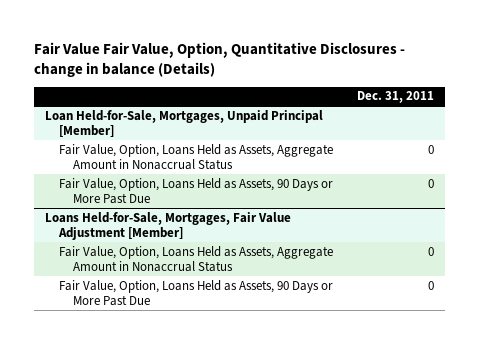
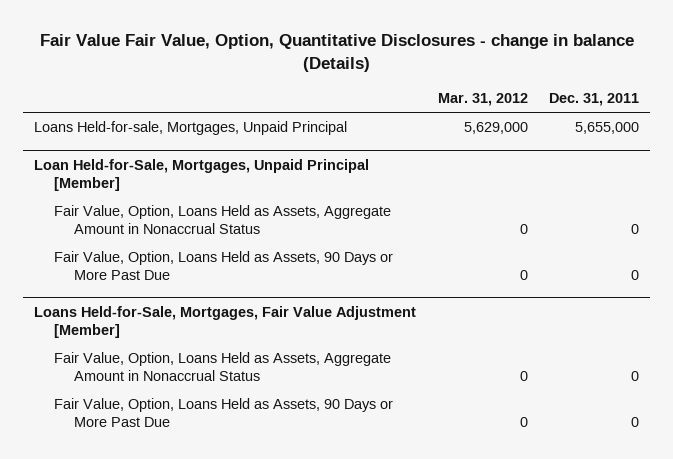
- | Dec. 31, 2011
+ | Mar. 31, 2012 | Dec. 31, 2011
+ Loans Held-for-sale, Mortgages, Unpaid Principal | 5,629,000 | 5,655,000

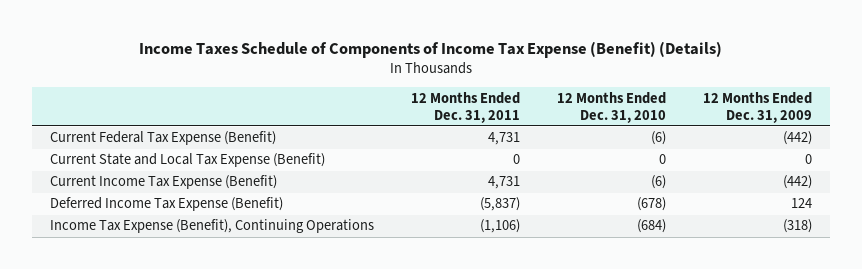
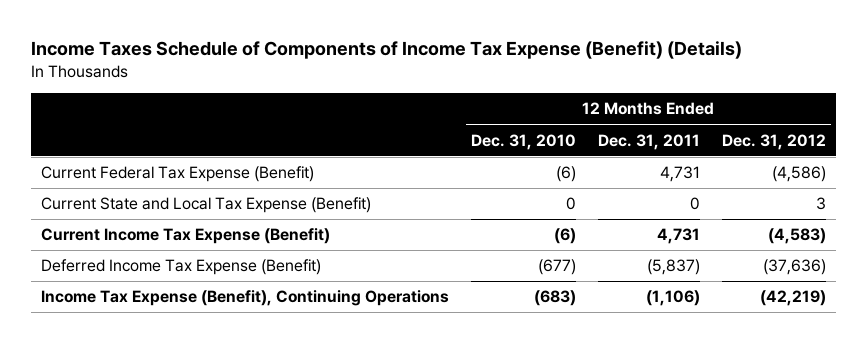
- | 12 Months Ended Dec. 31, 2011 | 12 Months Ended Dec. 31, 2010 | 12 Months Ended Dec. 31, 2009
+ | 12 Months Ended Dec. 31, 2010 | 12 Months Ended Dec. 31, 2011 | 12 Months Ended Dec. 31, 2012
- Deferred Income Tax Expense (Benefit) | (5,837) | (678) | 124
- Income Tax Expense (Benefit), Continuing Operations | (1,106) | (684) | (318)
+ Deferred Income Tax Expense (Benefit) | (677) | (5,837) | (37,636)
+ Income Tax Expense (Benefit), Continuing Operations | (683) | (1,106) | (42,219)

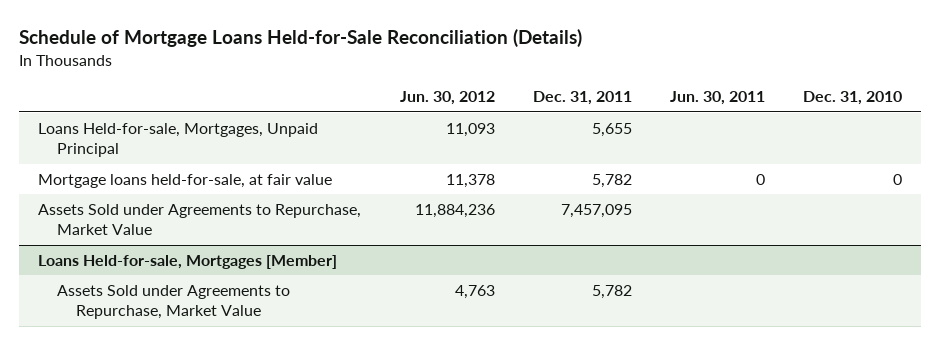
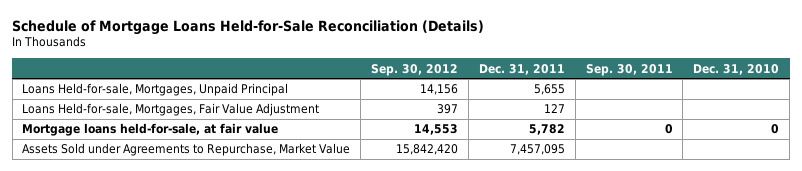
- | Jun. 30, 2012 | Dec. 31, 2011 | Jun. 30, 2011 | Dec. 31, 2010
+ | Sep. 30, 2012 | Dec. 31, 2011 | Sep. 30, 2011 | Dec. 31, 2010
+ Loans Held-for-sale, Mortgages, Fair Value Adjustment | 397 | 127 | |
- Loans Held-for-sale, Mortgages [Member]
- Assets Sold under Agreements to Repurchase, Market Value | 4,763 | 5,782 | |

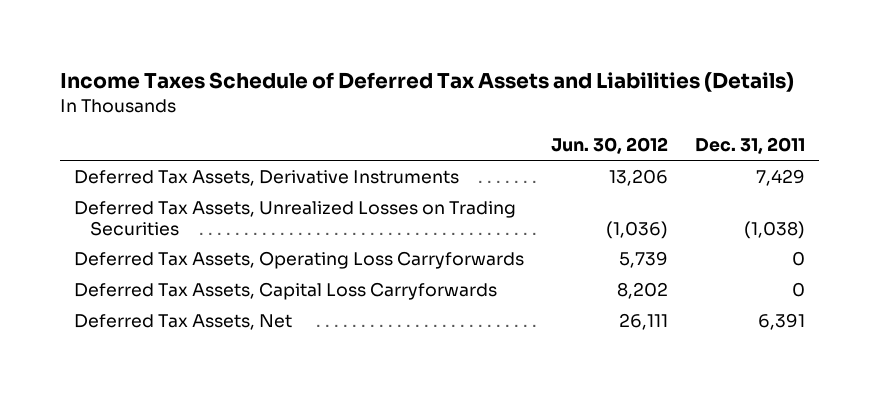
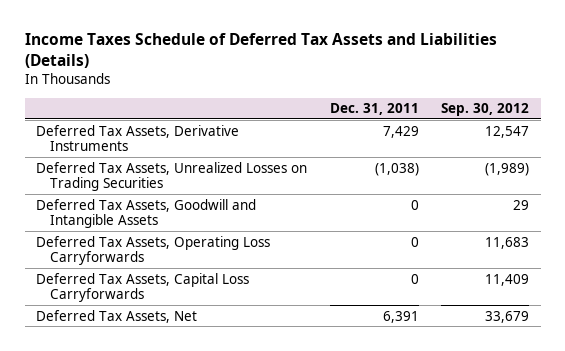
- | Jun. 30, 2012 | Dec. 31, 2011
+ | Dec. 31, 2011 | Sep. 30, 2012
+ Deferred Tax Assets, Goodwill and Intangible Assets | 0 | 29

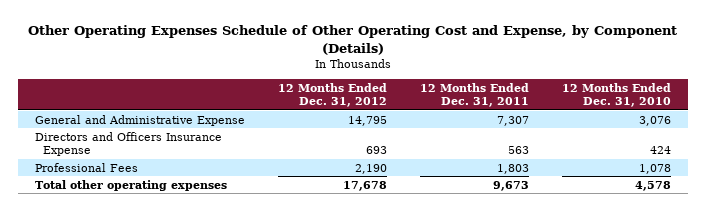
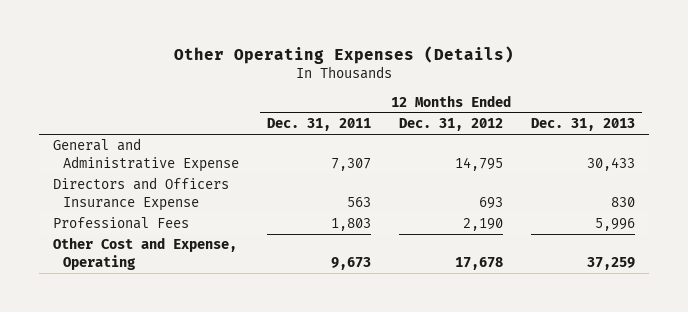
- Other Operating Expenses Schedule of Other Operating Cost and Expense, by Component (Details)
+ Other Operating Expenses (Details)
- | 12 Months Ended Dec. 31, 2012 | 12 Months Ended Dec. 31, 2011 | 12 Months Ended Dec. 31, 2010
+ | 12 Months Ended Dec. 31, 2011 | 12 Months Ended Dec. 31, 2012 | 12 Months Ended Dec. 31, 2013
- Total other operating expenses | 17,678 | 9,673 | 4,578
+ Other Cost and Expense, Operating | 9,673 | 17,678 | 37,259

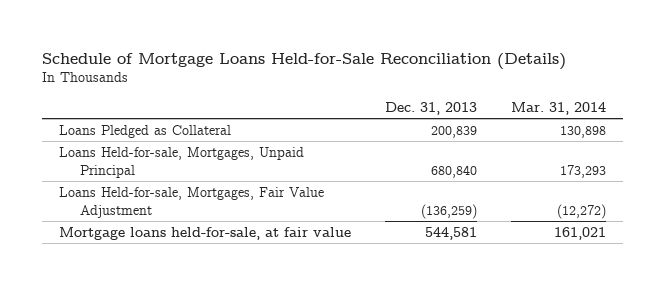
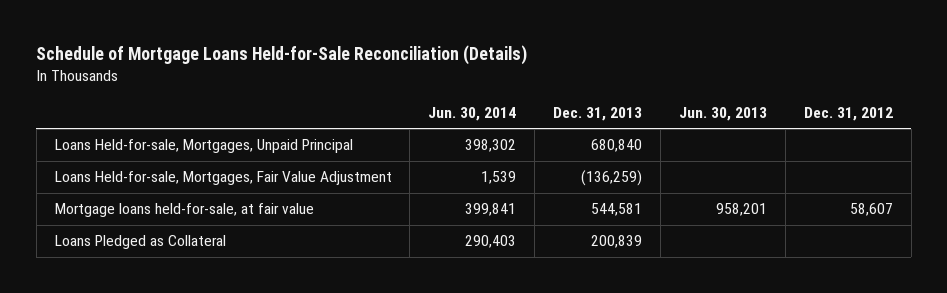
- | Dec. 31, 2013 | Mar. 31, 2014
+ | Jun. 30, 2014 | Dec. 31, 2013 | Jun. 30, 2013 | Dec. 31, 2012
moved down: Loans Pledged as Collateral | 290,403 | 200,839 | |

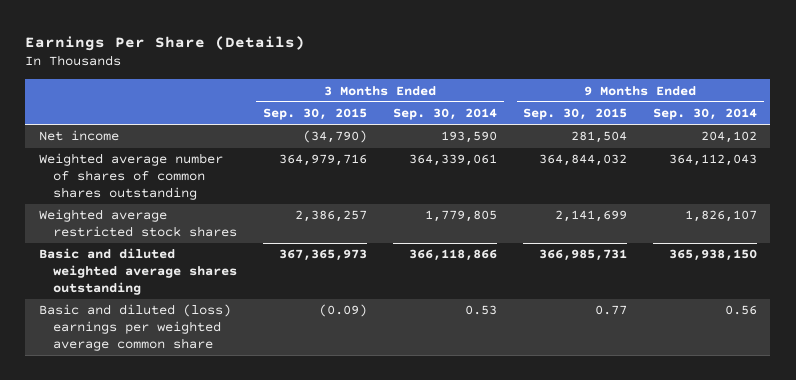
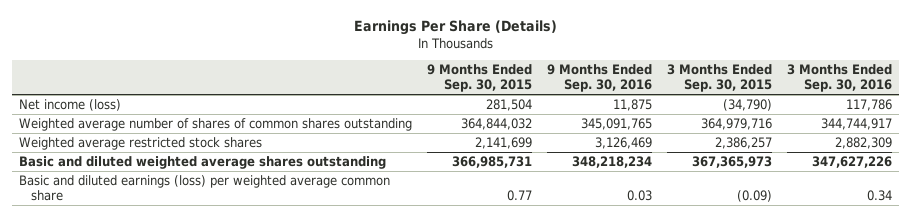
- | 3 Months Ended Sep. 30, 2015 | 3 Months Ended Sep. 30, 2014 | 9 Months Ended Sep. 30, 2015 | 9 Months Ended Sep. 30, 2014
+ | 9 Months Ended Sep. 30, 2015 | 9 Months Ended Sep. 30, 2016 | 3 Months Ended Sep. 30, 2015 | 3 Months Ended Sep. 30, 2016
- Net income | (34,790) | 193,590 | 281,504 | 204,102
+ Net income (loss) | 281,504 | 11,875 | (34,790) | 117,786
- Basic and diluted (loss) earnings per weighted average common share | (0.09) | 0.53 | 0.77 | 0.56
+ Basic and diluted earnings (loss) per weighted average common share | 0.77 | 0.03 | (0.09) | 0.34

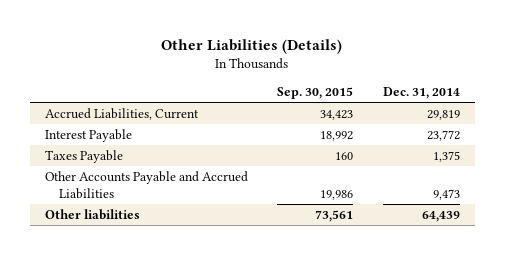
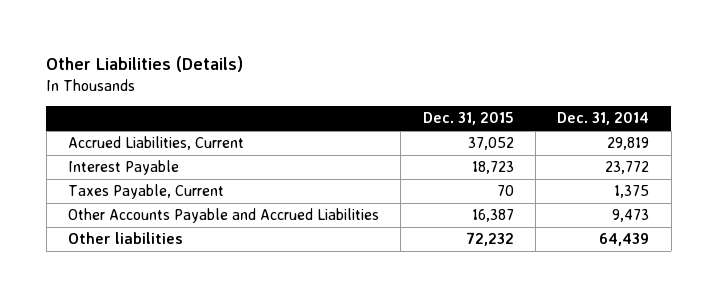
- | Sep. 30, 2015 | Dec. 31, 2014
+ | Dec. 31, 2015 | Dec. 31, 2014
- Taxes Payable | 160 | 1,375
+ Taxes Payable, Current | 70 | 1,375

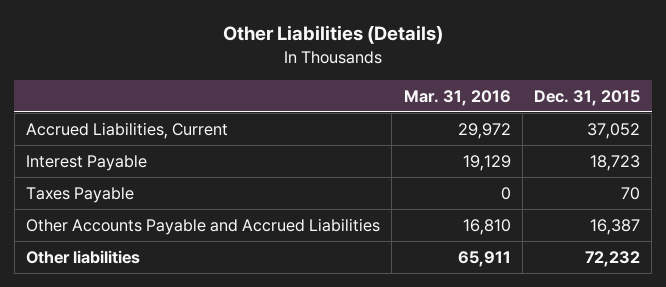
- | Dec. 31, 2015 | Dec. 31, 2014
+ | Mar. 31, 2016 | Dec. 31, 2015
- Taxes Payable, Current | 70 | 1,375
+ Taxes Payable | 0 | 70

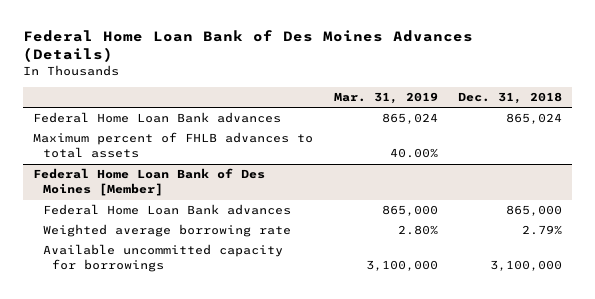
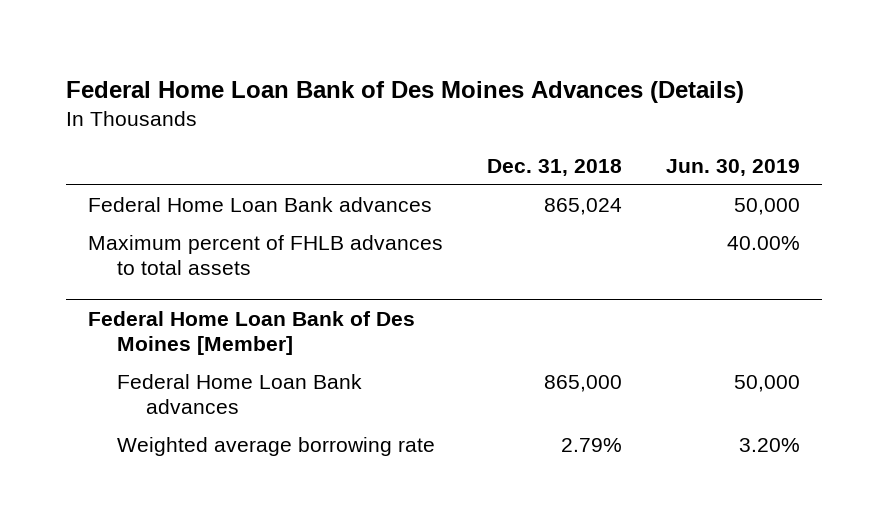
- | Mar. 31, 2019 | Dec. 31, 2018
+ | Dec. 31, 2018 | Jun. 30, 2019
@ Federal Home Loan Bank of Des Moines [Member]
- Available uncommitted capacity for borrowings | 3,100,000 | 3,100,000

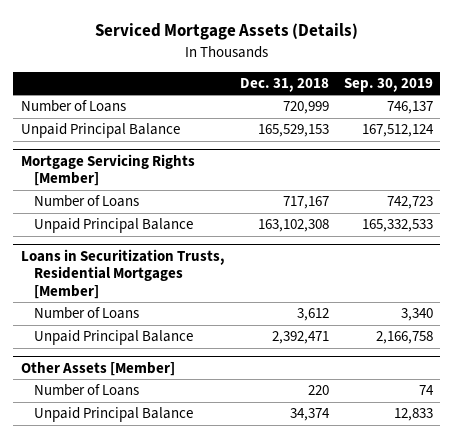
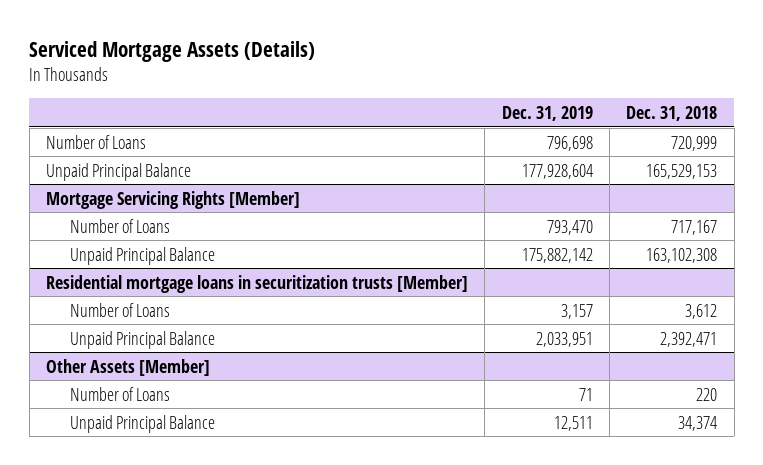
- | Dec. 31, 2018 | Sep. 30, 2019
+ | Dec. 31, 2019 | Dec. 31, 2018
- Loans in Securitization Trusts, Residential Mortgages [Member]
+ Residential mortgage loans in securitization trusts [Member]

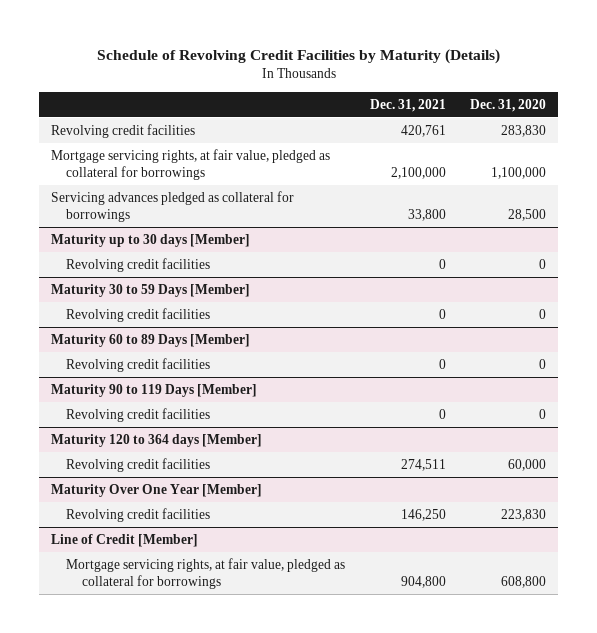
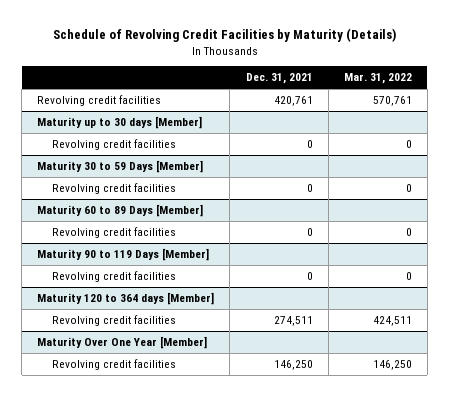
- | Dec. 31, 2021 | Dec. 31, 2020
+ | Dec. 31, 2021 | Mar. 31, 2022
- Mortgage servicing rights, at fair value, pledged as collateral for borrowings | 2,100,000 | 1,100,000
- Servicing advances pledged as collateral for borrowings | 33,800 | 28,500
- Line of Credit [Member]
- Mortgage servicing rights, at fair value, pledged as collateral for borrowings | 904,800 | 608,800

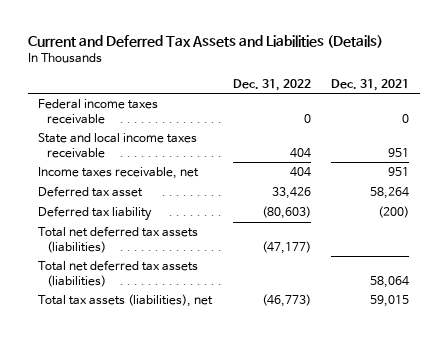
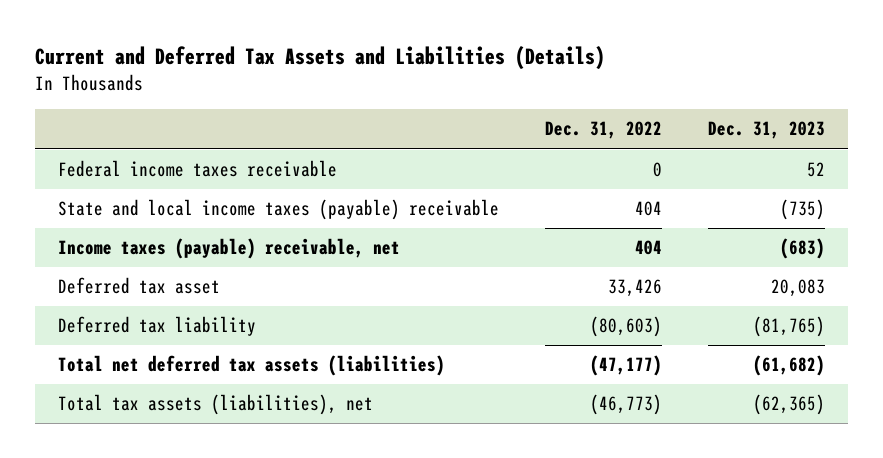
- | Dec. 31, 2022 | Dec. 31, 2021
+ | Dec. 31, 2022 | Dec. 31, 2023
- State and local income taxes receivable | 404 | 951
- Income taxes receivable, net | 404 | 951
+ State and local income taxes (payable) receivable | 404 | (735)
+ Income taxes (payable) receivable, net | 404 | (683)
- Total net deferred tax assets (liabilities) | | 58,064

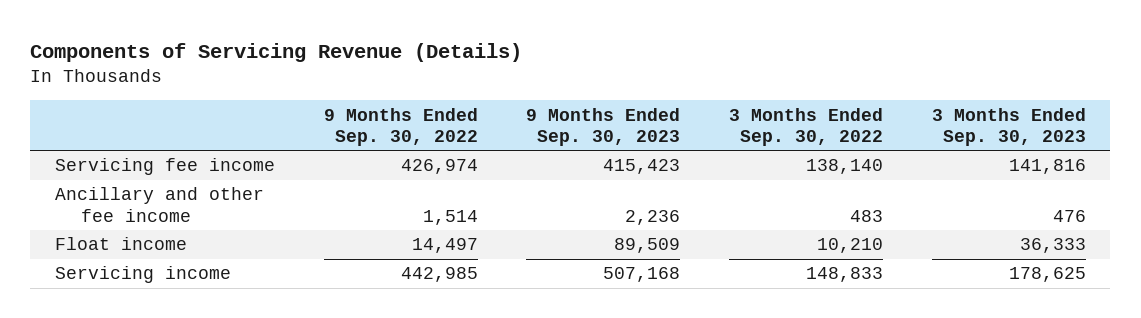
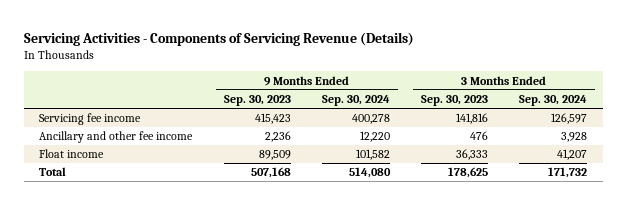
- Components of Servicing Revenue (Details)
+ Servicing Activities - Components of Servicing Revenue (Details)
- | 9 Months Ended Sep. 30, 2022 | 9 Months Ended Sep. 30, 2023 | 3 Months Ended Sep. 30, 2022 | 3 Months Ended Sep. 30, 2023
+ | 9 Months Ended Sep. 30, 2023 | 9 Months Ended Sep. 30, 2024 | 3 Months Ended Sep. 30, 2023 | 3 Months Ended Sep. 30, 2024
- Servicing income | 442,985 | 507,168 | 148,833 | 178,625
+ Total | 507,168 | 514,080 | 178,625 | 171,732

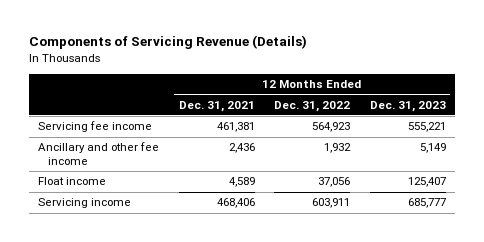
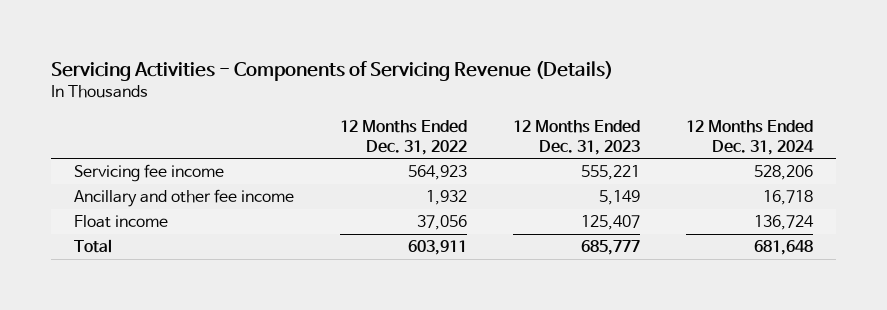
- Components of Servicing Revenue (Details)
+ Servicing Activities - Components of Servicing Revenue (Details)
- | 12 Months Ended Dec. 31, 2021 | 12 Months Ended Dec. 31, 2022 | 12 Months Ended Dec. 31, 2023
+ | 12 Months Ended Dec. 31, 2022 | 12 Months Ended Dec. 31, 2023 | 12 Months Ended Dec. 31, 2024
- Servicing income | 468,406 | 603,911 | 685,777
+ Total | 603,911 | 685,777 | 681,648

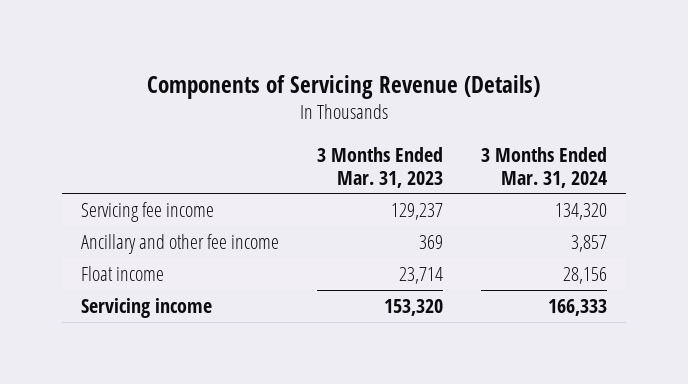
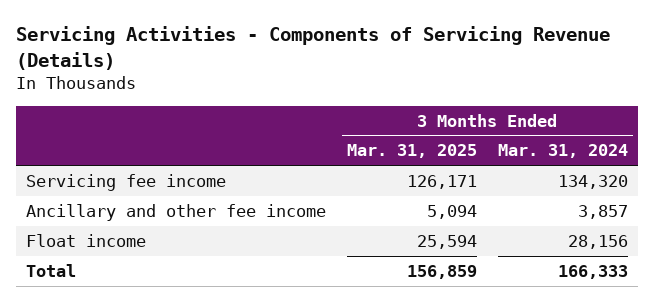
- Components of Servicing Revenue (Details)
+ Servicing Activities - Components of Servicing Revenue (Details)
- | 3 Months Ended Mar. 31, 2023 | 3 Months Ended Mar. 31, 2024
+ | 3 Months Ended Mar. 31, 2025 | 3 Months Ended Mar. 31, 2024
- Servicing income | 153,320 | 166,333
+ Total | 156,859 | 166,333

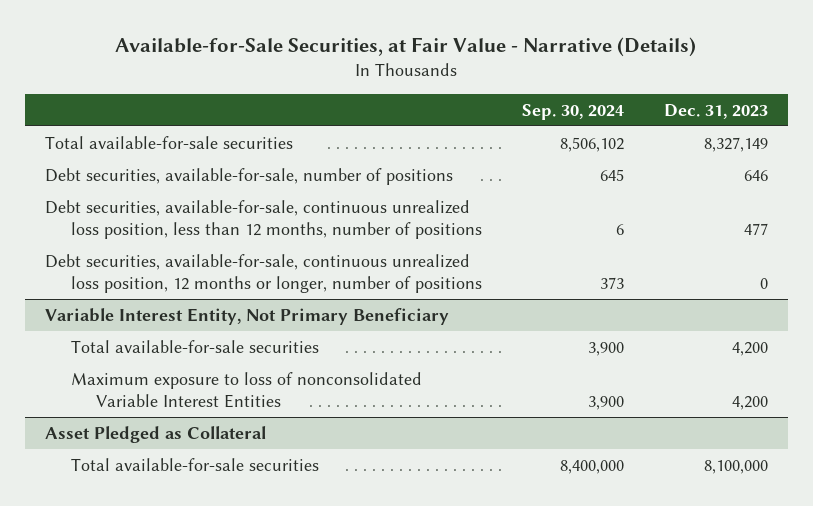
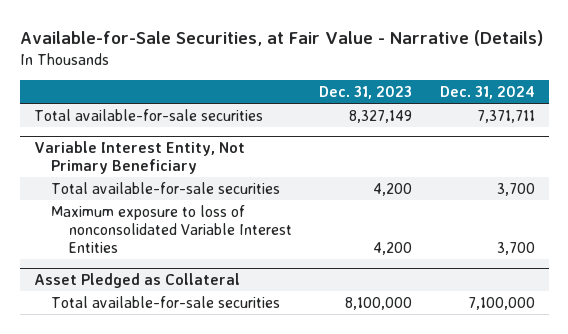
- | Sep. 30, 2024 | Dec. 31, 2023
+ | Dec. 31, 2023 | Dec. 31, 2024
- Debt securities, available-for-sale, number of positions | 645 | 646
- Debt securities, available-for-sale, continuous unrealized loss position, less than 12 months, number of positions | 6 | 477
- Debt securities, available-for-sale, continuous unrealized loss position, 12 months or longer, number of positions | 373 | 0

